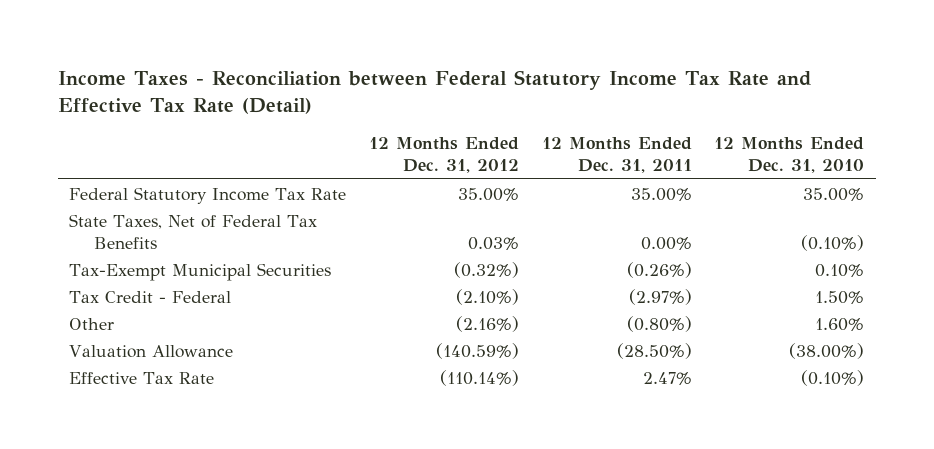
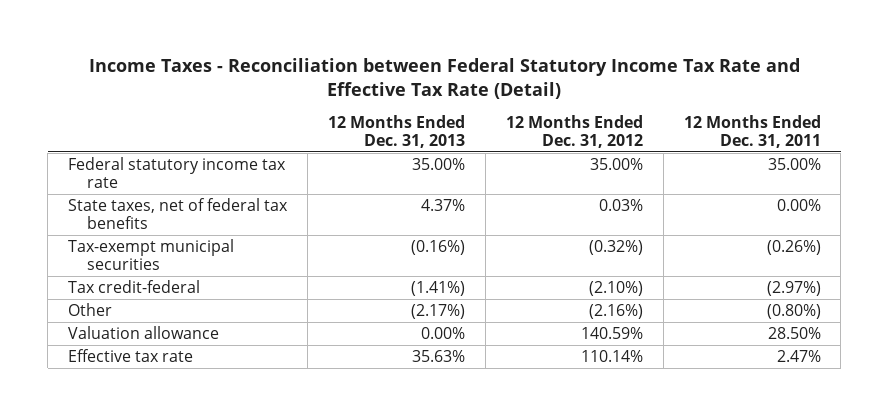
- | 12 Months Ended Dec. 31, 2012 | 12 Months Ended Dec. 31, 2011 | 12 Months Ended Dec. 31, 2010
+ | 12 Months Ended Dec. 31, 2013 | 12 Months Ended Dec. 31, 2012 | 12 Months Ended Dec. 31, 2011
- Federal Statutory Income Tax Rate | 35.00% | 35.00% | 35.00%
- State Taxes, Net of Federal Tax Benefits | 0.03% | 0.00% | (0.10%)
- Tax-Exempt Municipal Securities | (0.32%) | (0.26%) | 0.10%
- Tax Credit - Federal | (2.10%) | (2.97%) | 1.50%
+ Federal statutory income tax rate | 35.00% | 35.00% | 35.00%
+ State taxes, net of federal tax benefits | 4.37% | 0.03% | 0.00%
+ Tax-exempt municipal securities | (0.16%) | (0.32%) | (0.26%)
+ Tax credit-federal | (1.41%) | (2.10%) | (2.97%)
- Valuation Allowance | (140.59%) | (28.50%) | (38.00%)
- Effective Tax Rate | (110.14%) | 2.47% | (0.10%)
+ Valuation allowance | 0.00% | 140.59% | 28.50%
+ Effective tax rate | 35.63% | 110.14% | 2.47%

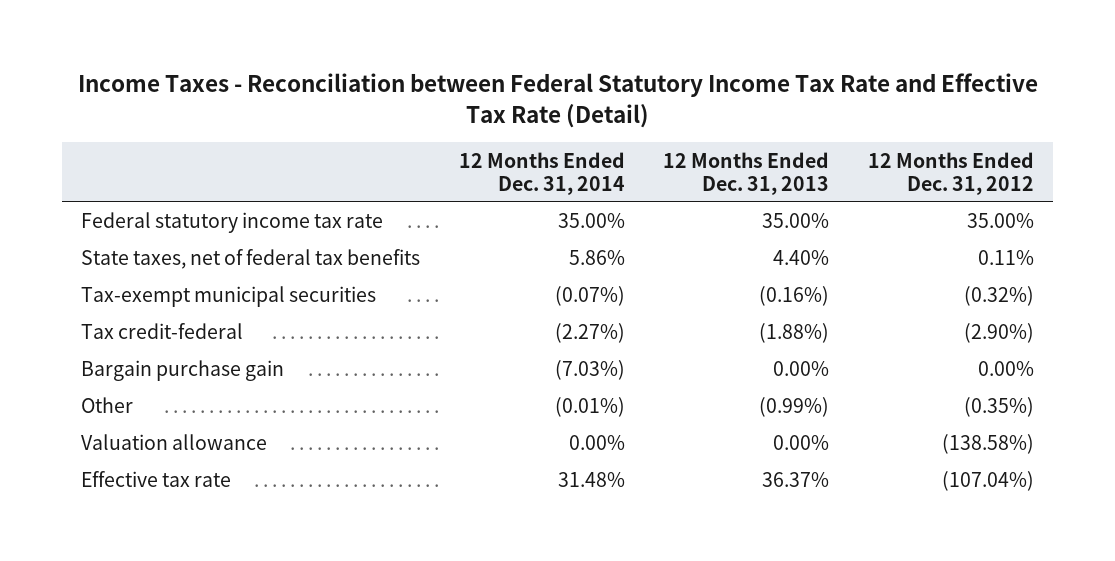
- | 12 Months Ended Dec. 31, 2013 | 12 Months Ended Dec. 31, 2012 | 12 Months Ended Dec. 31, 2011
+ | 12 Months Ended Dec. 31, 2014 | 12 Months Ended Dec. 31, 2013 | 12 Months Ended Dec. 31, 2012
- State taxes, net of federal tax benefits | 4.37% | 0.03% | 0.00%
+ State taxes, net of federal tax benefits | 5.86% | 4.40% | 0.11%
- Tax credit-federal | (1.41%) | (2.10%) | (2.97%)
- Other | (2.17%) | (2.16%) | (0.80%)
- Valuation allowance | 0.00% | 140.59% | 28.50%
- Effective tax rate | 35.63% | 110.14% | 2.47%
+ Tax credit-federal | (2.27%) | (1.88%) | (2.90%)
+ Bargain purchase gain | (7.03%) | 0.00% | 0.00%
+ Other | (0.01%) | (0.99%) | (0.35%)
+ Valuation allowance | 0.00% | 0.00% | (138.58%)
+ Effective tax rate | 31.48% | 36.37% | (107.04%)

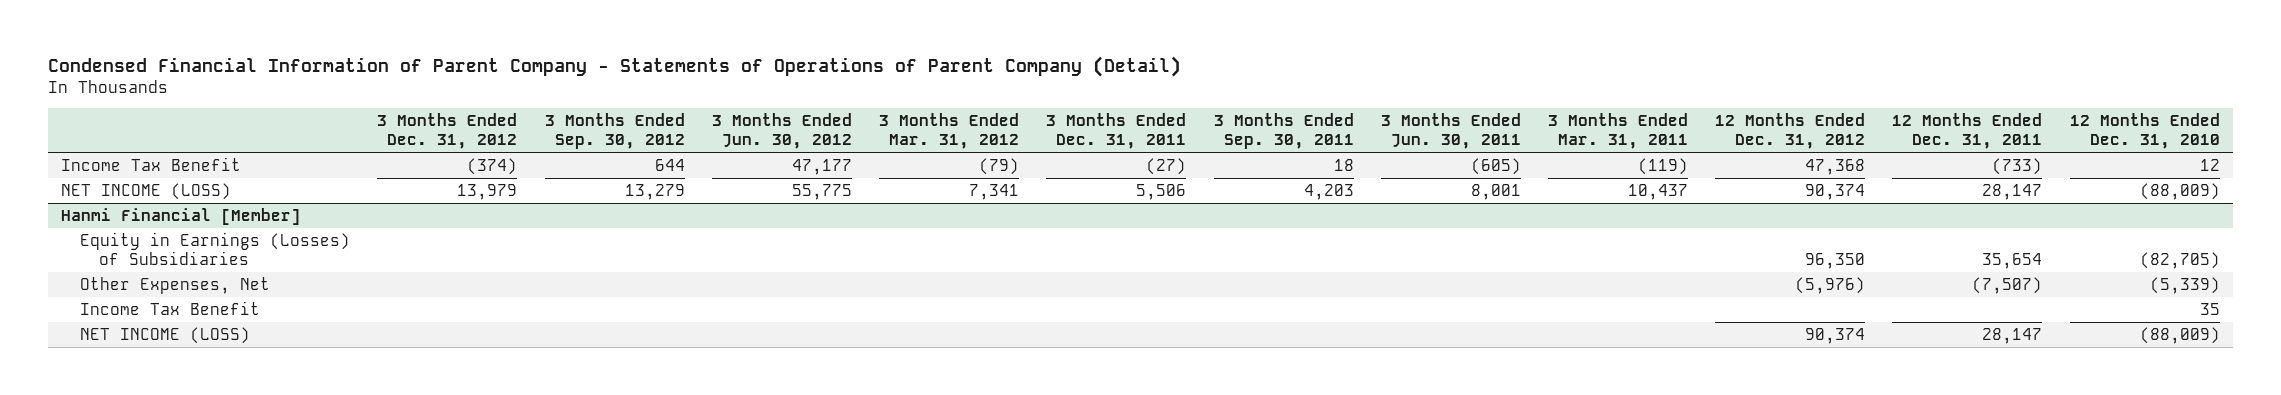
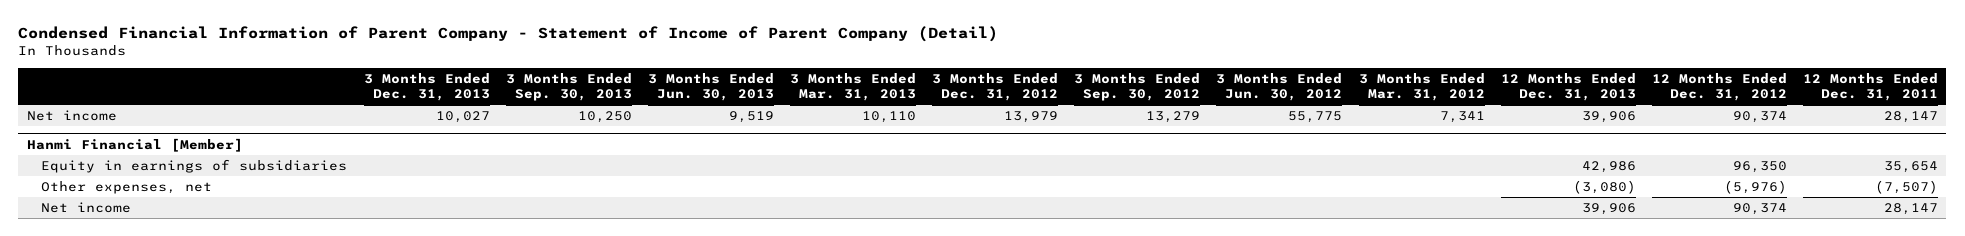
- Condensed Financial Information of Parent Company - Statements of Operations of Parent Company (Detail)
+ Condensed Financial Information of Parent Company - Statement of Income of Parent Company (Detail)
- | 3 Months Ended Dec. 31, 2012 | 3 Months Ended Sep. 30, 2012 | 3 Months Ended Jun. 30, 2012 | 3 Months Ended Mar. 31, 2012 | 3 Months Ended Dec. 31, 2011 | 3 Months Ended Sep. 30, 2011 | 3 Months Ended Jun. 30, 2011 | 3 Months Ended Mar. 31, 2011 | 12 Months Ended Dec. 31, 2012 | 12 Months Ended Dec. 31, 2011 | 12 Months Ended Dec. 31, 2010
+ | 3 Months Ended Dec. 31, 2013 | 3 Months Ended Sep. 30, 2013 | 3 Months Ended Jun. 30, 2013 | 3 Months Ended Mar. 31, 2013 | 3 Months Ended Dec. 31, 2012 | 3 Months Ended Sep. 30, 2012 | 3 Months Ended Jun. 30, 2012 | 3 Months Ended Mar. 31, 2012 | 12 Months Ended Dec. 31, 2013 | 12 Months Ended Dec. 31, 2012 | 12 Months Ended Dec. 31, 2011
- Income Tax Benefit | (374) | 644 | 47,177 | (79) | (27) | 18 | (605) | (119) | 47,368 | (733) | 12
- NET INCOME (LOSS) | 13,979 | 13,279 | 55,775 | 7,341 | 5,506 | 4,203 | 8,001 | 10,437 | 90,374 | 28,147 | (88,009)
+ Net income | 10,027 | 10,250 | 9,519 | 10,110 | 13,979 | 13,279 | 55,775 | 7,341 | 39,906 | 90,374 | 28,147
@ Hanmi Financial [Member]
- Equity in Earnings (Losses) of Subsidiaries | | | | | | | | | 96,350 | 35,654 | (82,705)
- Other Expenses, Net | | | | | | | | | (5,976) | (7,507) | (5,339)
- Income Tax Benefit | | | | | | | | | | | 35
- NET INCOME (LOSS) | | | | | | | | | 90,374 | 28,147 | (88,009)
+ Equity in earnings of subsidiaries | | | | | | | | | 42,986 | 96,350 | 35,654
+ Other expenses, net | | | | | | | | | (3,080) | (5,976) | (7,507)
+ Net income | | | | | | | | | 39,906 | 90,374 | 28,147

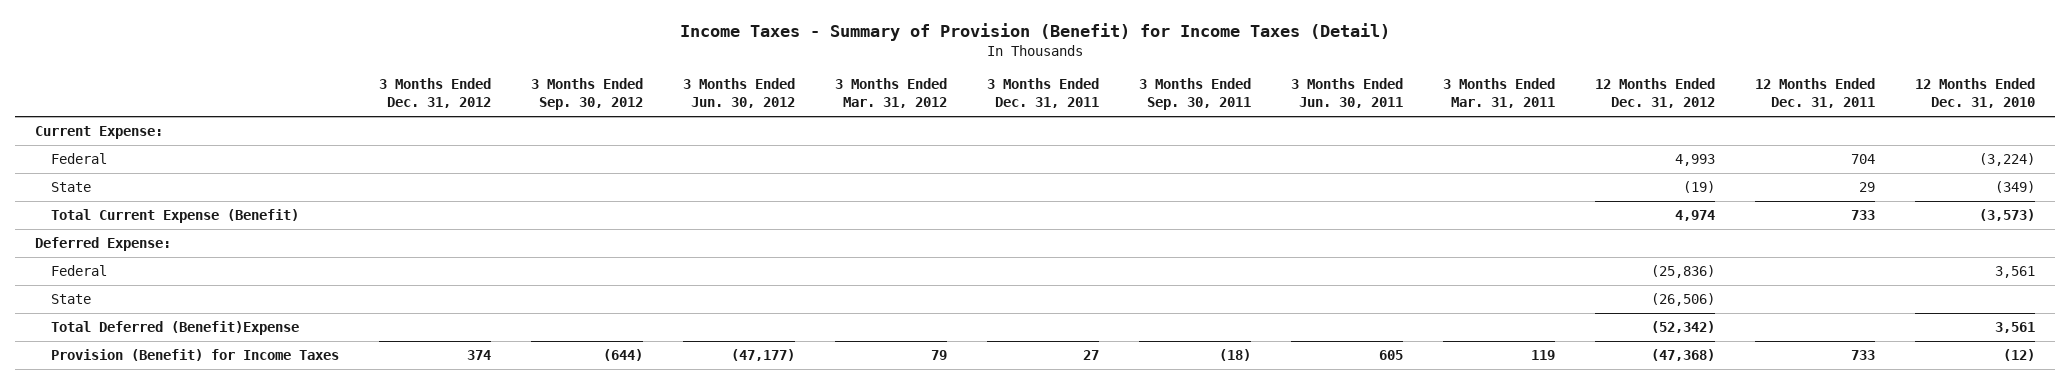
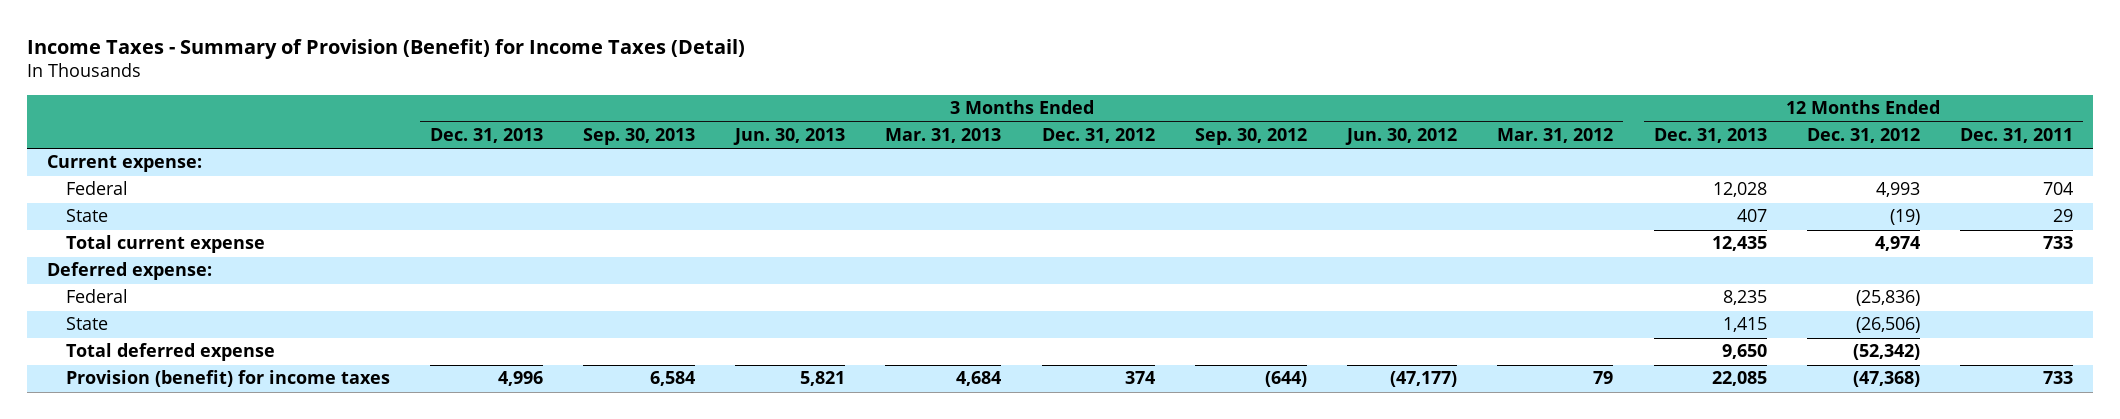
- | 3 Months Ended Dec. 31, 2012 | 3 Months Ended Sep. 30, 2012 | 3 Months Ended Jun. 30, 2012 | 3 Months Ended Mar. 31, 2012 | 3 Months Ended Dec. 31, 2011 | 3 Months Ended Sep. 30, 2011 | 3 Months Ended Jun. 30, 2011 | 3 Months Ended Mar. 31, 2011 | 12 Months Ended Dec. 31, 2012 | 12 Months Ended Dec. 31, 2011 | 12 Months Ended Dec. 31, 2010
+ | 3 Months Ended Dec. 31, 2013 | 3 Months Ended Sep. 30, 2013 | 3 Months Ended Jun. 30, 2013 | 3 Months Ended Mar. 31, 2013 | 3 Months Ended Dec. 31, 2012 | 3 Months Ended Sep. 30, 2012 | 3 Months Ended Jun. 30, 2012 | 3 Months Ended Mar. 31, 2012 | 12 Months Ended Dec. 31, 2013 | 12 Months Ended Dec. 31, 2012 | 12 Months Ended Dec. 31, 2011
- Current Expense:
+ Current expense:
- Total Current Expense (Benefit) | | | | | | | | | 4,974 | 733 | (3,573)
- Deferred Expense:
+ Total current expense | | | | | | | | | 12,435 | 4,974 | 733
+ Deferred expense:
- Total Deferred (Benefit)Expense | | | | | | | | | (52,342) | | 3,561
- Provision (Benefit) for Income Taxes | 374 | (644) | (47,177) | 79 | 27 | (18) | 605 | 119 | (47,368) | 733 | (12)
+ Total deferred expense | | | | | | | | | 9,650 | (52,342) |
+ Provision (benefit) for income taxes | 4,996 | 6,584 | 5,821 | 4,684 | 374 | (644) | (47,177) | 79 | 22,085 | (47,368) | 733

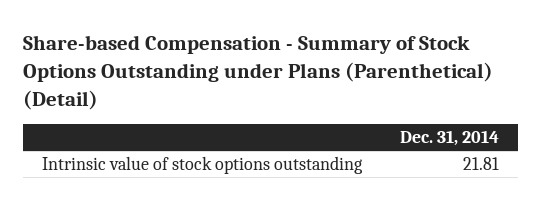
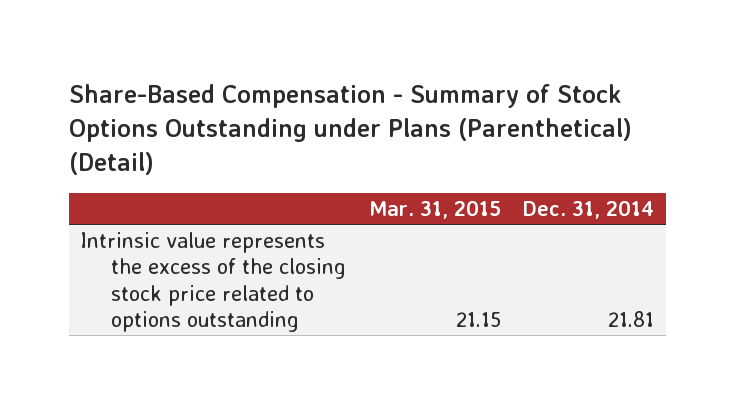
- Share-based Compensation - Summary of Stock Options Outstanding under Plans (Parenthetical) (Detail)
+ Share-Based Compensation - Summary of Stock Options Outstanding under Plans (Parenthetical) (Detail)
- | Dec. 31, 2014
+ | Mar. 31, 2015 | Dec. 31, 2014
- Intrinsic value of stock options outstanding | 21.81
+ Intrinsic value represents the excess of the closing stock price related to options outstanding | 21.15 | 21.81

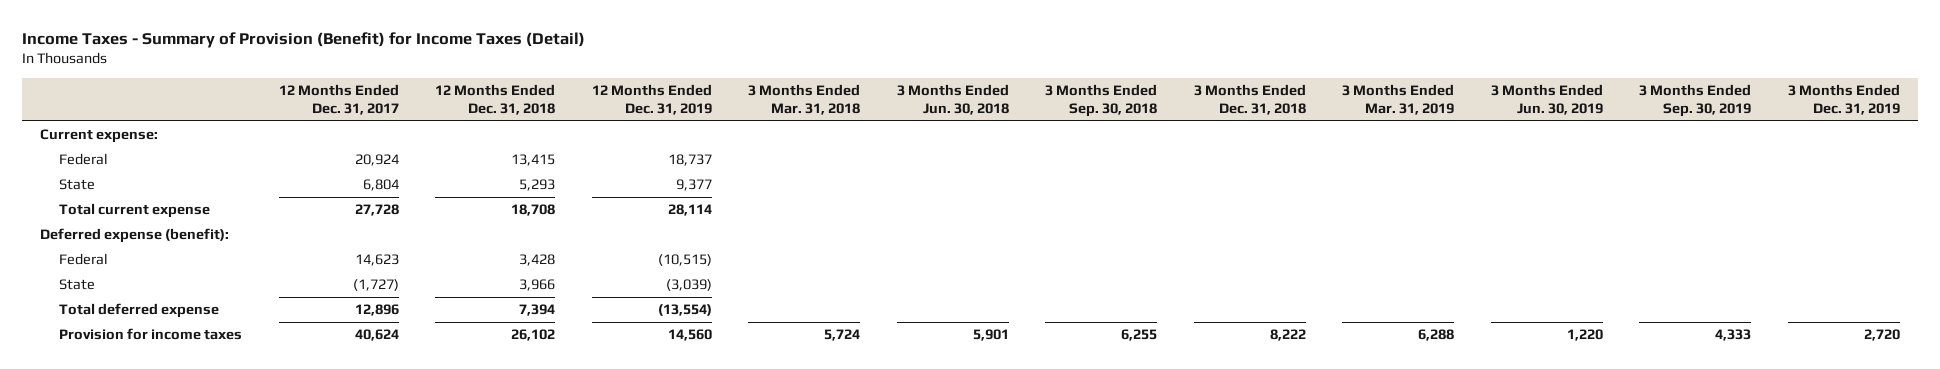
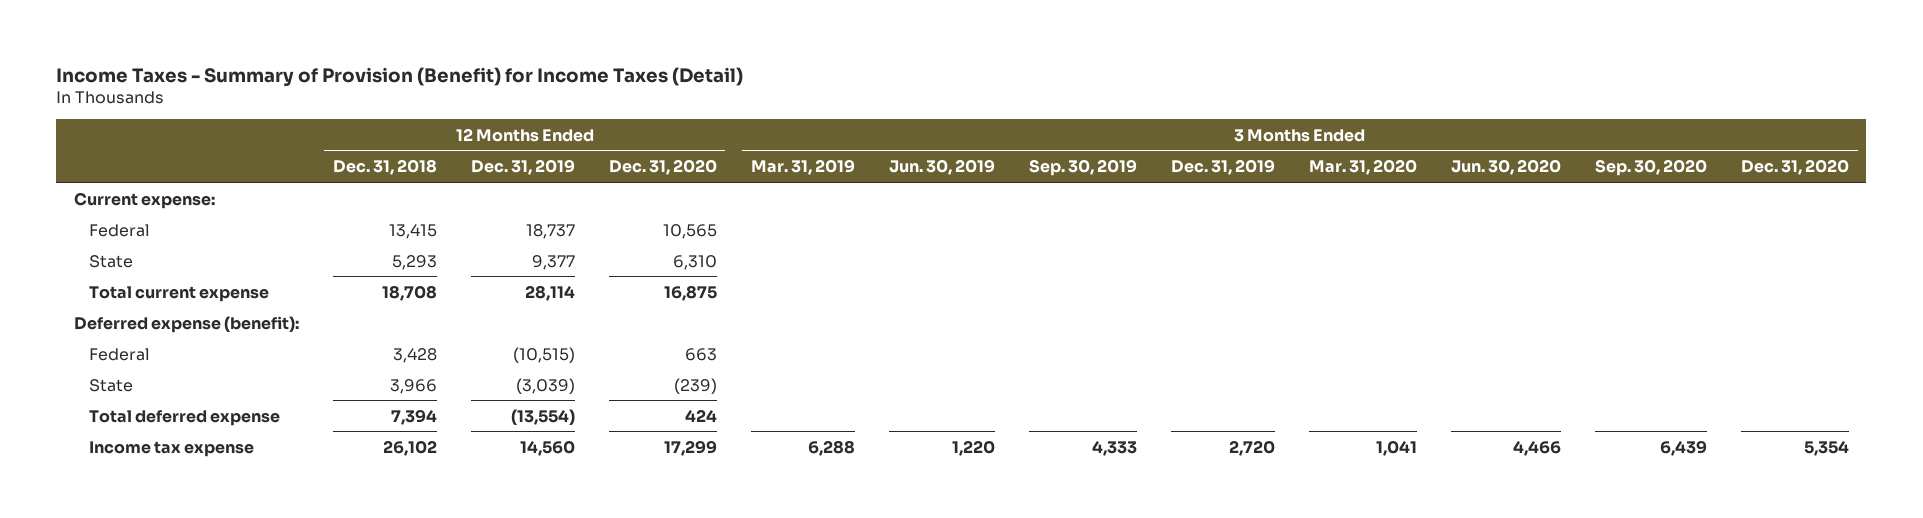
- | 12 Months Ended Dec. 31, 2017 | 12 Months Ended Dec. 31, 2018 | 12 Months Ended Dec. 31, 2019 | 3 Months Ended Mar. 31, 2018 | 3 Months Ended Jun. 30, 2018 | 3 Months Ended Sep. 30, 2018 | 3 Months Ended Dec. 31, 2018 | 3 Months Ended Mar. 31, 2019 | 3 Months Ended Jun. 30, 2019 | 3 Months Ended Sep. 30, 2019 | 3 Months Ended Dec. 31, 2019
+ | 12 Months Ended Dec. 31, 2018 | 12 Months Ended Dec. 31, 2019 | 12 Months Ended Dec. 31, 2020 | 3 Months Ended Mar. 31, 2019 | 3 Months Ended Jun. 30, 2019 | 3 Months Ended Sep. 30, 2019 | 3 Months Ended Dec. 31, 2019 | 3 Months Ended Mar. 31, 2020 | 3 Months Ended Jun. 30, 2020 | 3 Months Ended Sep. 30, 2020 | 3 Months Ended Dec. 31, 2020
- Provision for income taxes | 40,624 | 26,102 | 14,560 | 5,724 | 5,901 | 6,255 | 8,222 | 6,288 | 1,220 | 4,333 | 2,720
+ Income tax expense | 26,102 | 14,560 | 17,299 | 6,288 | 1,220 | 4,333 | 2,720 | 1,041 | 4,466 | 6,439 | 5,354

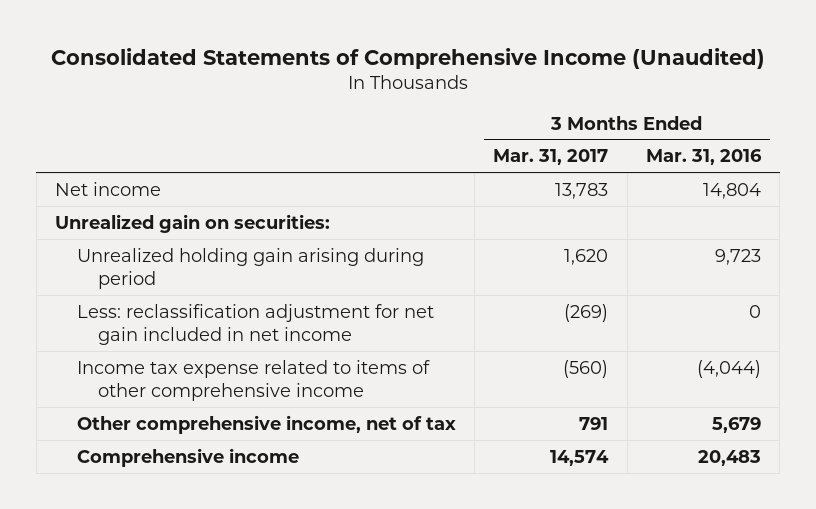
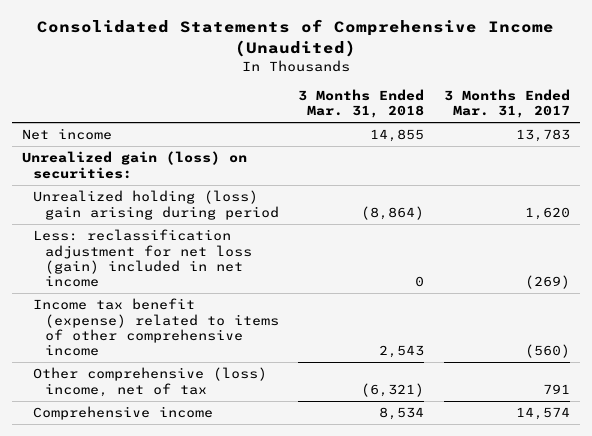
- | 3 Months Ended Mar. 31, 2017 | 3 Months Ended Mar. 31, 2016
+ | 3 Months Ended Mar. 31, 2018 | 3 Months Ended Mar. 31, 2017
- Unrealized gain on securities:
- Unrealized holding gain arising during period | 1,620 | 9,723
- Less: reclassification adjustment for net gain included in net income | (269) | 0
- Income tax expense related to items of other comprehensive income | (560) | (4,044)
- Other comprehensive income, net of tax | 791 | 5,679
+ Unrealized gain (loss) on securities:
+ Unrealized holding (loss) gain arising during period | (8,864) | 1,620
+ Less: reclassification adjustment for net loss (gain) included in net income | 0 | (269)
+ Income tax benefit (expense) related to items of other comprehensive income | 2,543 | (560)
+ Other comprehensive (loss) income, net of tax | (6,321) | 791

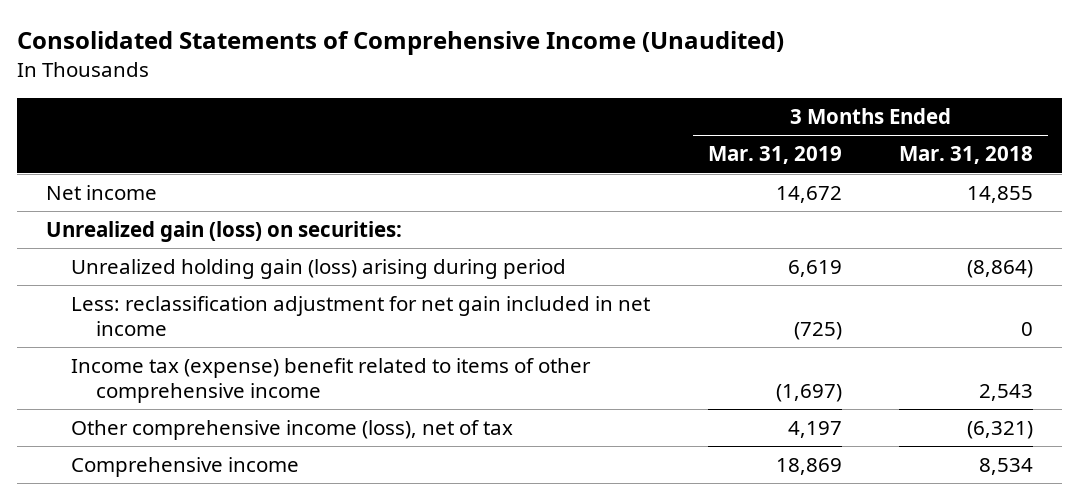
- | 3 Months Ended Mar. 31, 2018 | 3 Months Ended Mar. 31, 2017
+ | 3 Months Ended Mar. 31, 2019 | 3 Months Ended Mar. 31, 2018
- Unrealized holding (loss) gain arising during period | (8,864) | 1,620
- Less: reclassification adjustment for net loss (gain) included in net income | 0 | (269)
- Income tax benefit (expense) related to items of other comprehensive income | 2,543 | (560)
- Other comprehensive (loss) income, net of tax | (6,321) | 791
+ Unrealized holding gain (loss) arising during period | 6,619 | (8,864)
+ Less: reclassification adjustment for net gain included in net income | (725) | 0
+ Income tax (expense) benefit related to items of other comprehensive income | (1,697) | 2,543
+ Other comprehensive income (loss), net of tax | 4,197 | (6,321)

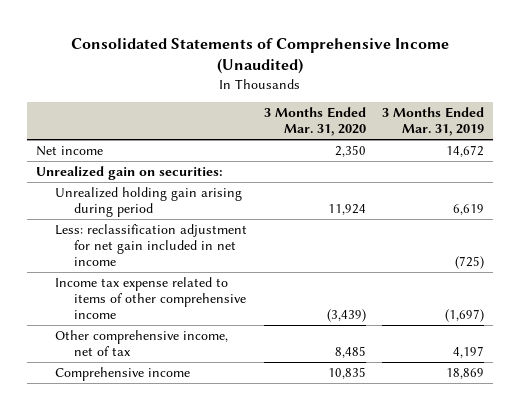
- | 3 Months Ended Mar. 31, 2019 | 3 Months Ended Mar. 31, 2018
+ | 3 Months Ended Mar. 31, 2020 | 3 Months Ended Mar. 31, 2019
- Unrealized gain (loss) on securities:
- Unrealized holding gain (loss) arising during period | 6,619 | (8,864)
+ Unrealized gain on securities:
+ Unrealized holding gain arising during period | 11,924 | 6,619
- Income tax (expense) benefit related to items of other comprehensive income | (1,697) | 2,543
- Other comprehensive income (loss), net of tax | 4,197 | (6,321)
+ Income tax expense related to items of other comprehensive income | (3,439) | (1,697)
+ Other comprehensive income, net of tax | 8,485 | 4,197

